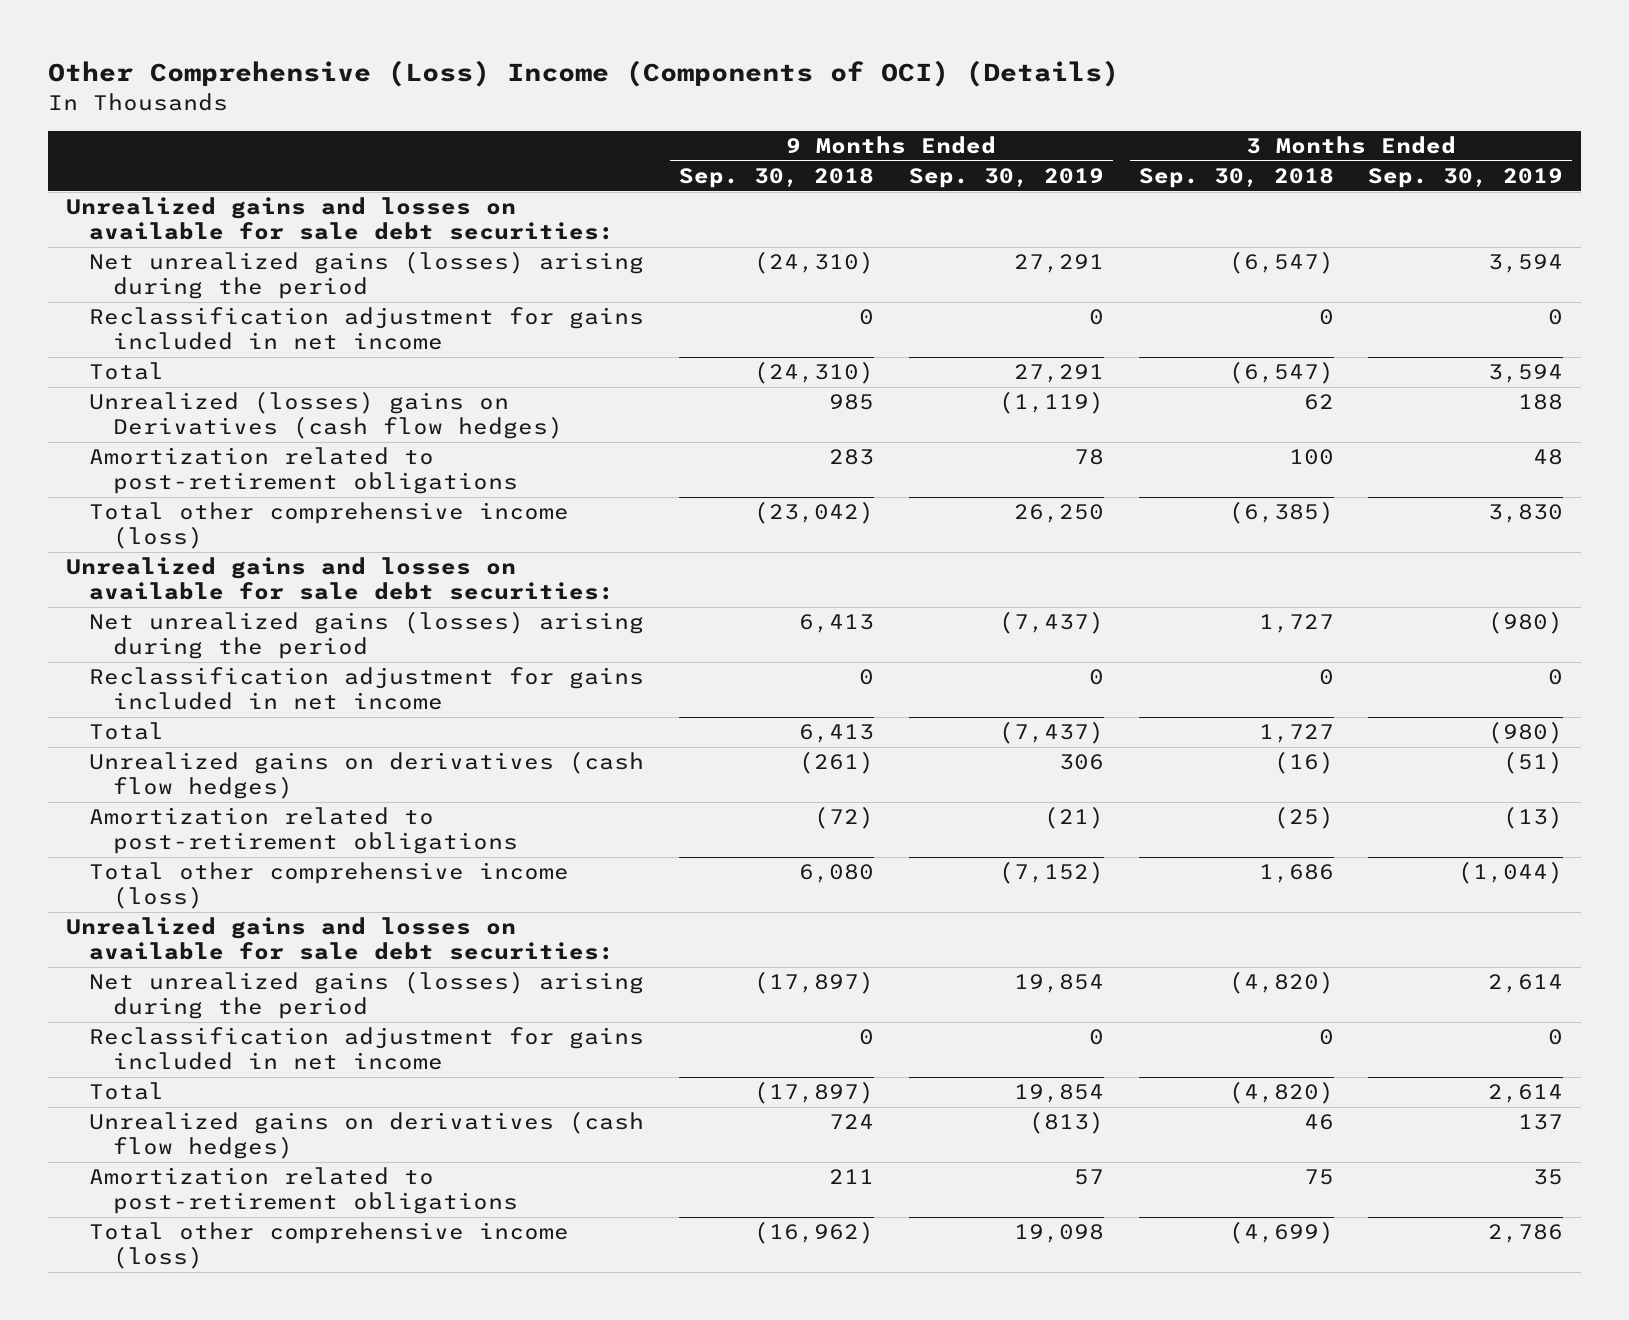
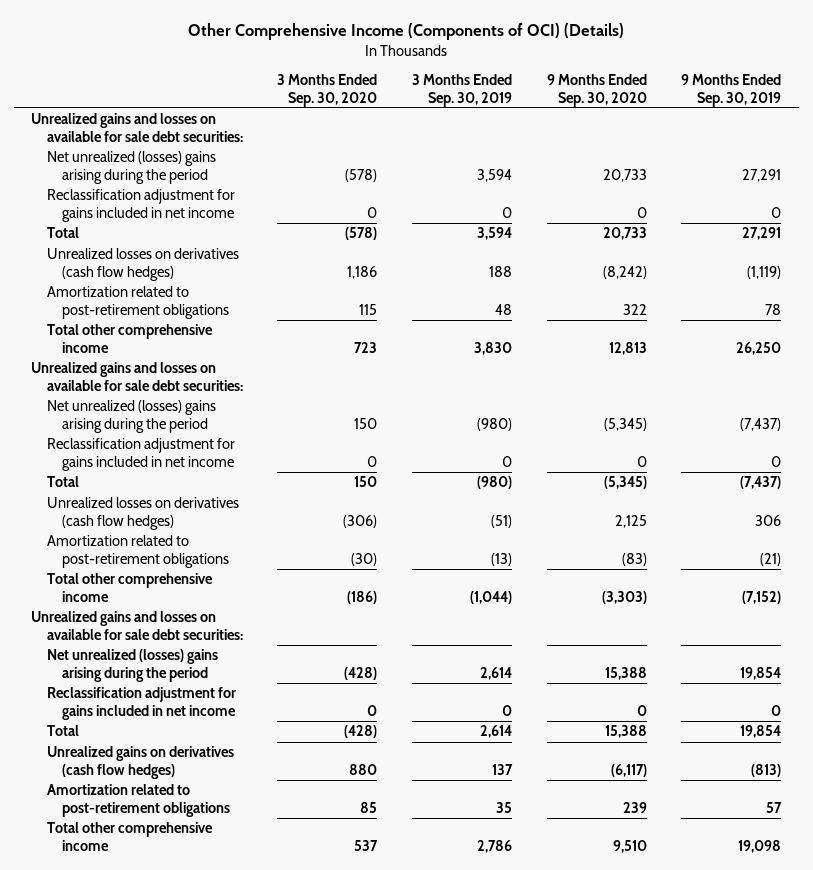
- Other Comprehensive (Loss) Income (Components of OCI) (Details)
+ Other Comprehensive Income (Components of OCI) (Details)
- | 9 Months Ended Sep. 30, 2018 | 9 Months Ended Sep. 30, 2019 | 3 Months Ended Sep. 30, 2018 | 3 Months Ended Sep. 30, 2019
+ | 3 Months Ended Sep. 30, 2020 | 3 Months Ended Sep. 30, 2019 | 9 Months Ended Sep. 30, 2020 | 9 Months Ended Sep. 30, 2019
- Net unrealized gains (losses) arising during the period | (24,310) | 27,291 | (6,547) | 3,594
+ Net unrealized (losses) gains arising during the period | (578) | 3,594 | 20,733 | 27,291
- Unrealized (losses) gains on Derivatives (cash flow hedges) | 985 | (1,119) | 62 | 188
+ Unrealized losses on derivatives (cash flow hedges) | 1,186 | 188 | (8,242) | (1,119)
- Total other comprehensive income (loss) | (23,042) | 26,250 | (6,385) | 3,830
+ Total other comprehensive income | 723 | 3,830 | 12,813 | 26,250
- Net unrealized gains (losses) arising during the period | 6,413 | (7,437) | 1,727 | (980)
+ Net unrealized (losses) gains arising during the period | 150 | (980) | (5,345) | (7,437)
- Unrealized gains on derivatives (cash flow hedges) | (261) | 306 | (16) | (51)
+ Unrealized losses on derivatives (cash flow hedges) | (306) | (51) | 2,125 | 306
- Total other comprehensive income (loss) | 6,080 | (7,152) | 1,686 | (1,044)
+ Total other comprehensive income | (186) | (1,044) | (3,303) | (7,152)
- Net unrealized gains (losses) arising during the period | (17,897) | 19,854 | (4,820) | 2,614
+ Net unrealized (losses) gains arising during the period | (428) | 2,614 | 15,388 | 19,854
- Total other comprehensive income (loss) | (16,962) | 19,098 | (4,699) | 2,786
+ Total other comprehensive income | 537 | 2,786 | 9,510 | 19,098

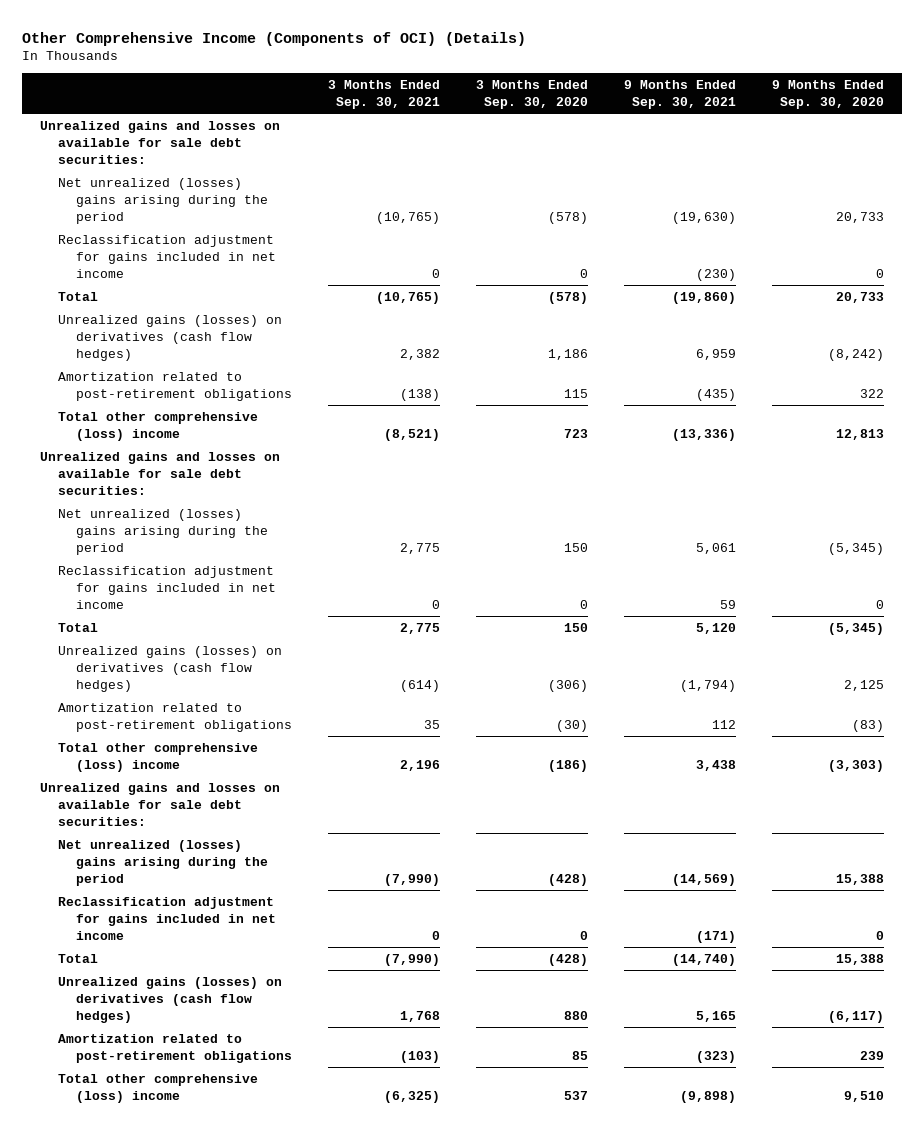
- | 3 Months Ended Sep. 30, 2020 | 3 Months Ended Sep. 30, 2019 | 9 Months Ended Sep. 30, 2020 | 9 Months Ended Sep. 30, 2019
+ | 3 Months Ended Sep. 30, 2021 | 3 Months Ended Sep. 30, 2020 | 9 Months Ended Sep. 30, 2021 | 9 Months Ended Sep. 30, 2020
- Unrealized losses on derivatives (cash flow hedges) | 1,186 | 188 | (8,242) | (1,119)
+ Unrealized gains (losses) on derivatives (cash flow hedges) | 2,382 | 1,186 | 6,959 | (8,242)
- Total other comprehensive income | 723 | 3,830 | 12,813 | 26,250
+ Total other comprehensive (loss) income | (8,521) | 723 | (13,336) | 12,813
- Unrealized losses on derivatives (cash flow hedges) | (306) | (51) | 2,125 | 306
+ Unrealized gains (losses) on derivatives (cash flow hedges) | (614) | (306) | (1,794) | 2,125
- Total other comprehensive income | (186) | (1,044) | (3,303) | (7,152)
+ Total other comprehensive (loss) income | 2,196 | (186) | 3,438 | (3,303)
- Unrealized gains on derivatives (cash flow hedges) | 880 | 137 | (6,117) | (813)
+ Unrealized gains (losses) on derivatives (cash flow hedges) | 1,768 | 880 | 5,165 | (6,117)
- Total other comprehensive income | 537 | 2,786 | 9,510 | 19,098
+ Total other comprehensive (loss) income | (6,325) | 537 | (9,898) | 9,510

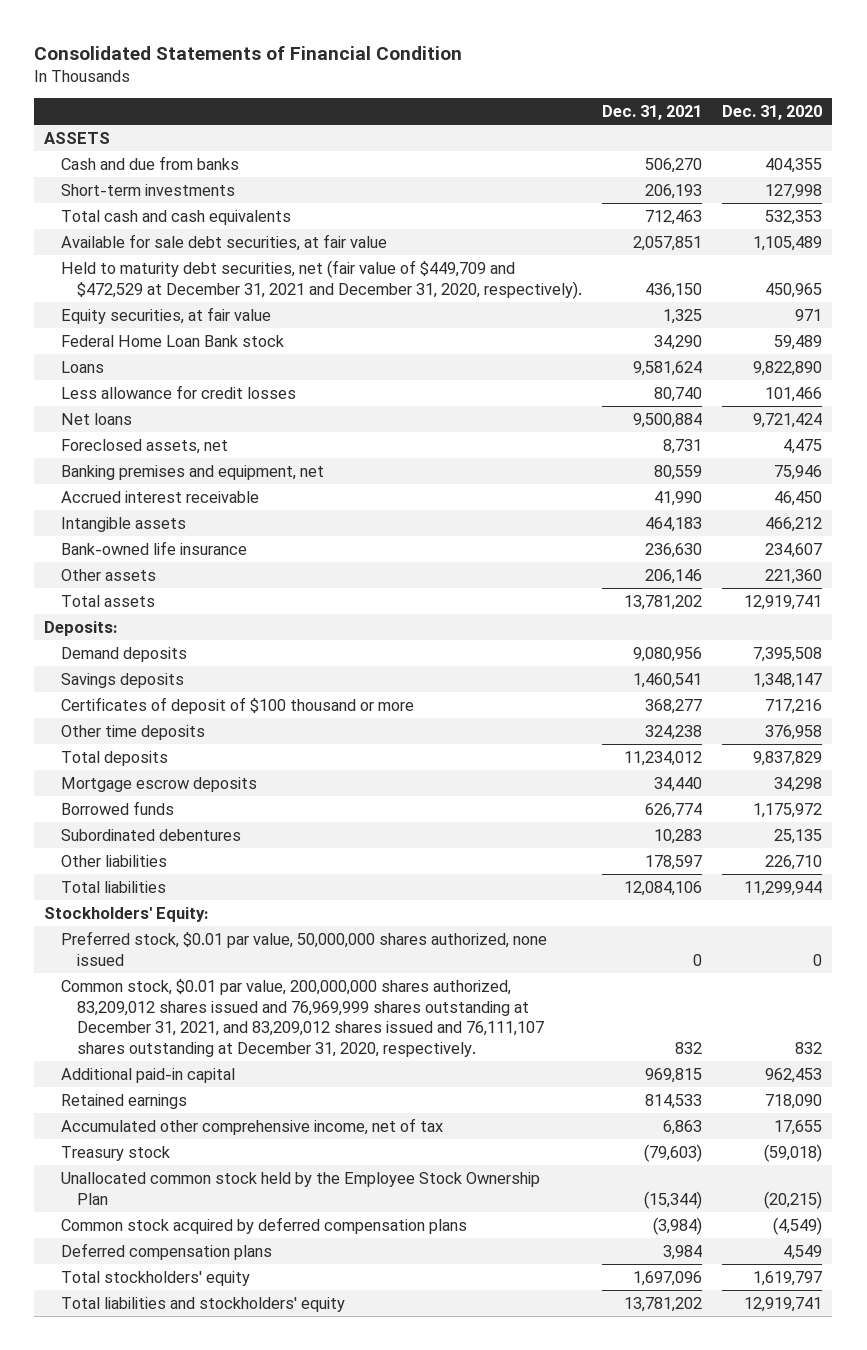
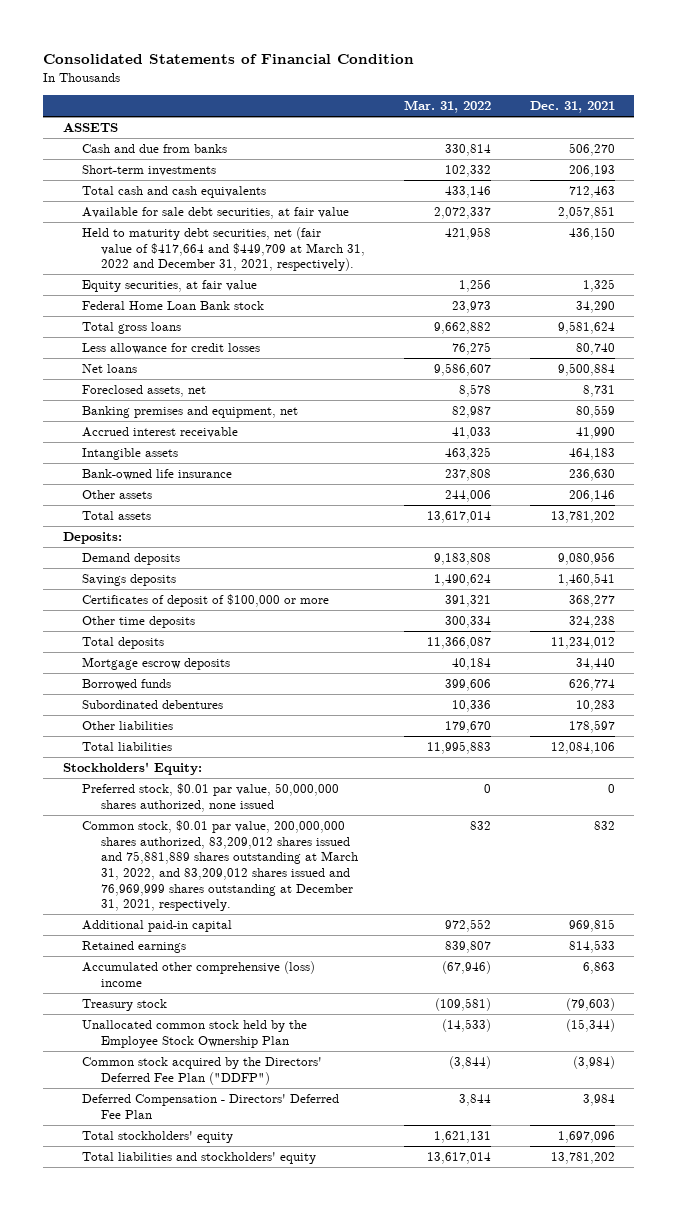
- | Dec. 31, 2021 | Dec. 31, 2020
+ | Mar. 31, 2022 | Dec. 31, 2021
- Held to maturity debt securities, net (fair value of $449,709 and $472,529 at December 31, 2021 and December 31, 2020, respectively). | 436,150 | 450,965
+ Held to maturity debt securities, net (fair value of $417,664 and $449,709 at March 31, 2022 and December 31, 2021, respectively). | 421,958 | 436,150
- Loans | 9,581,624 | 9,822,890
+ Total gross loans | 9,662,882 | 9,581,624
- Certificates of deposit of $100 thousand or more | 368,277 | 717,216
+ Certificates of deposit of $100,000 or more | 391,321 | 368,277
- Common stock, $0.01 par value, 200,000,000 shares authorized, 83,209,012 shares issued and 76,969,999 shares outstanding at December 31, 2021, and 83,209,012 shares issued and 76,111,107 shares outstanding at December 31, 2020, respectively. | 832 | 832
+ Common stock, $0.01 par value, 200,000,000 shares authorized, 83,209,012 shares issued and 75,881,889 shares outstanding at March 31, 2022, and 83,209,012 shares issued and 76,969,999 shares outstanding at December 31, 2021, respectively. | 832 | 832
- Accumulated other comprehensive income, net of tax | 6,863 | 17,655
+ Accumulated other comprehensive (loss) income | (67,946) | 6,863
- Common stock acquired by deferred compensation plans | (3,984) | (4,549)
- Deferred compensation plans | 3,984 | 4,549
+ Common stock acquired by the Directors' Deferred Fee Plan ("DDFP") | (3,844) | (3,984)
+ Deferred Compensation - Directors' Deferred Fee Plan | 3,844 | 3,984

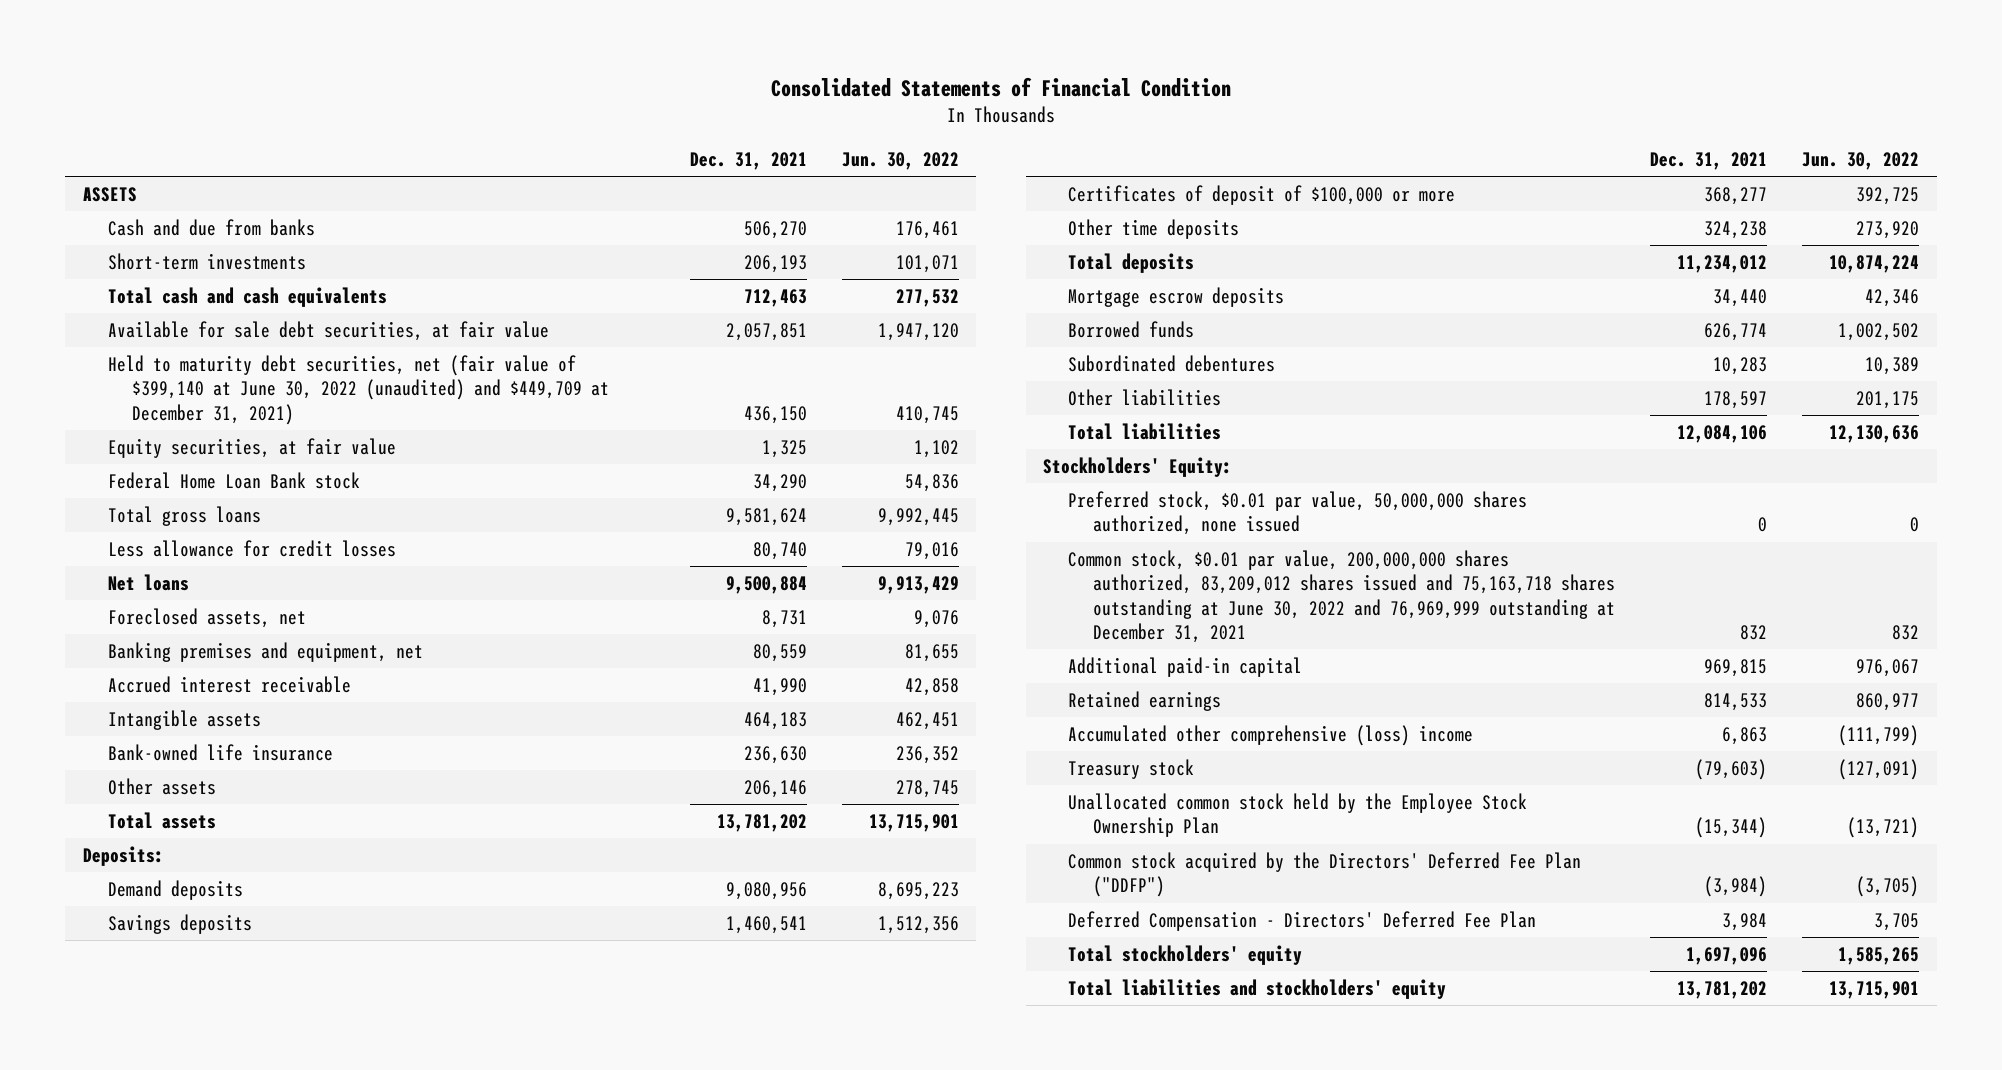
- | Mar. 31, 2022 | Dec. 31, 2021
+ | Dec. 31, 2021 | Jun. 30, 2022
- Held to maturity debt securities, net (fair value of $417,664 and $449,709 at March 31, 2022 and December 31, 2021, respectively). | 421,958 | 436,150
+ Held to maturity debt securities, net (fair value of $399,140 at June 30, 2022 (unaudited) and $449,709 at December 31, 2021) | 436,150 | 410,745
- Common stock, $0.01 par value, 200,000,000 shares authorized, 83,209,012 shares issued and 75,881,889 shares outstanding at March 31, 2022, and 83,209,012 shares issued and 76,969,999 shares outstanding at December 31, 2021, respectively. | 832 | 832
+ Common stock, $0.01 par value, 200,000,000 shares authorized, 83,209,012 shares issued and 75,163,718 shares outstanding at June 30, 2022 and 76,969,999 outstanding at December 31, 2021 | 832 | 832

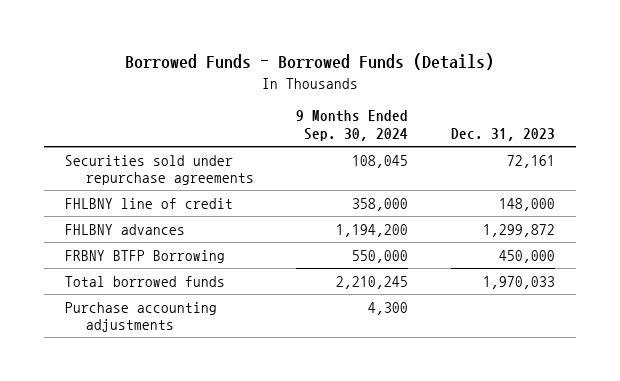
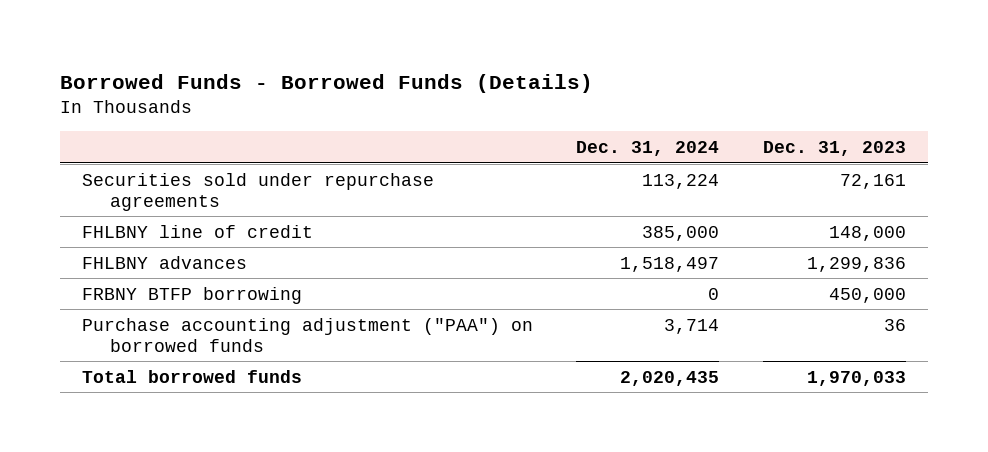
- | 9 Months Ended Sep. 30, 2024 | Dec. 31, 2023
+ | Dec. 31, 2024 | Dec. 31, 2023
- FHLBNY advances | 1,194,200 | 1,299,872
- FRBNY BTFP Borrowing | 550,000 | 450,000
+ FHLBNY advances | 1,518,497 | 1,299,836
+ FRBNY BTFP borrowing | 0 | 450,000
+ Purchase accounting adjustment ("PAA") on borrowed funds | 3,714 | 36
- Purchase accounting adjustments | 4,300 |

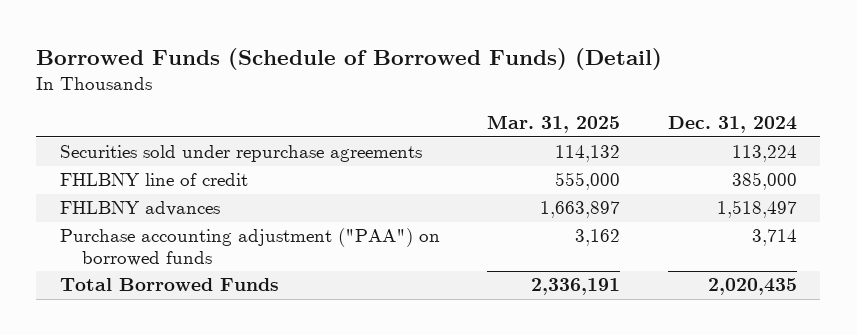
- Borrowed Funds - Borrowed Funds (Details)
+ Borrowed Funds (Schedule of Borrowed Funds) (Detail)
- | Dec. 31, 2024 | Dec. 31, 2023
+ | Mar. 31, 2025 | Dec. 31, 2024
- FRBNY BTFP borrowing | 0 | 450,000
- Total borrowed funds | 2,020,435 | 1,970,033
+ Total Borrowed Funds | 2,336,191 | 2,020,435

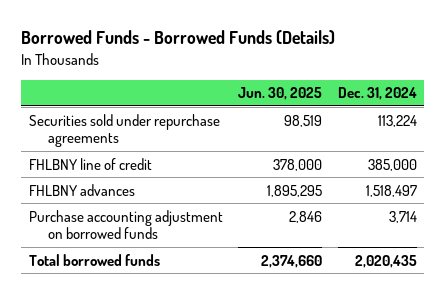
- Borrowed Funds (Schedule of Borrowed Funds) (Detail)
+ Borrowed Funds - Borrowed Funds (Details)
- | Mar. 31, 2025 | Dec. 31, 2024
+ | Jun. 30, 2025 | Dec. 31, 2024
- Purchase accounting adjustment ("PAA") on borrowed funds | 3,162 | 3,714
- Total Borrowed Funds | 2,336,191 | 2,020,435
+ Purchase accounting adjustment on borrowed funds | 2,846 | 3,714
+ Total borrowed funds | 2,374,660 | 2,020,435

